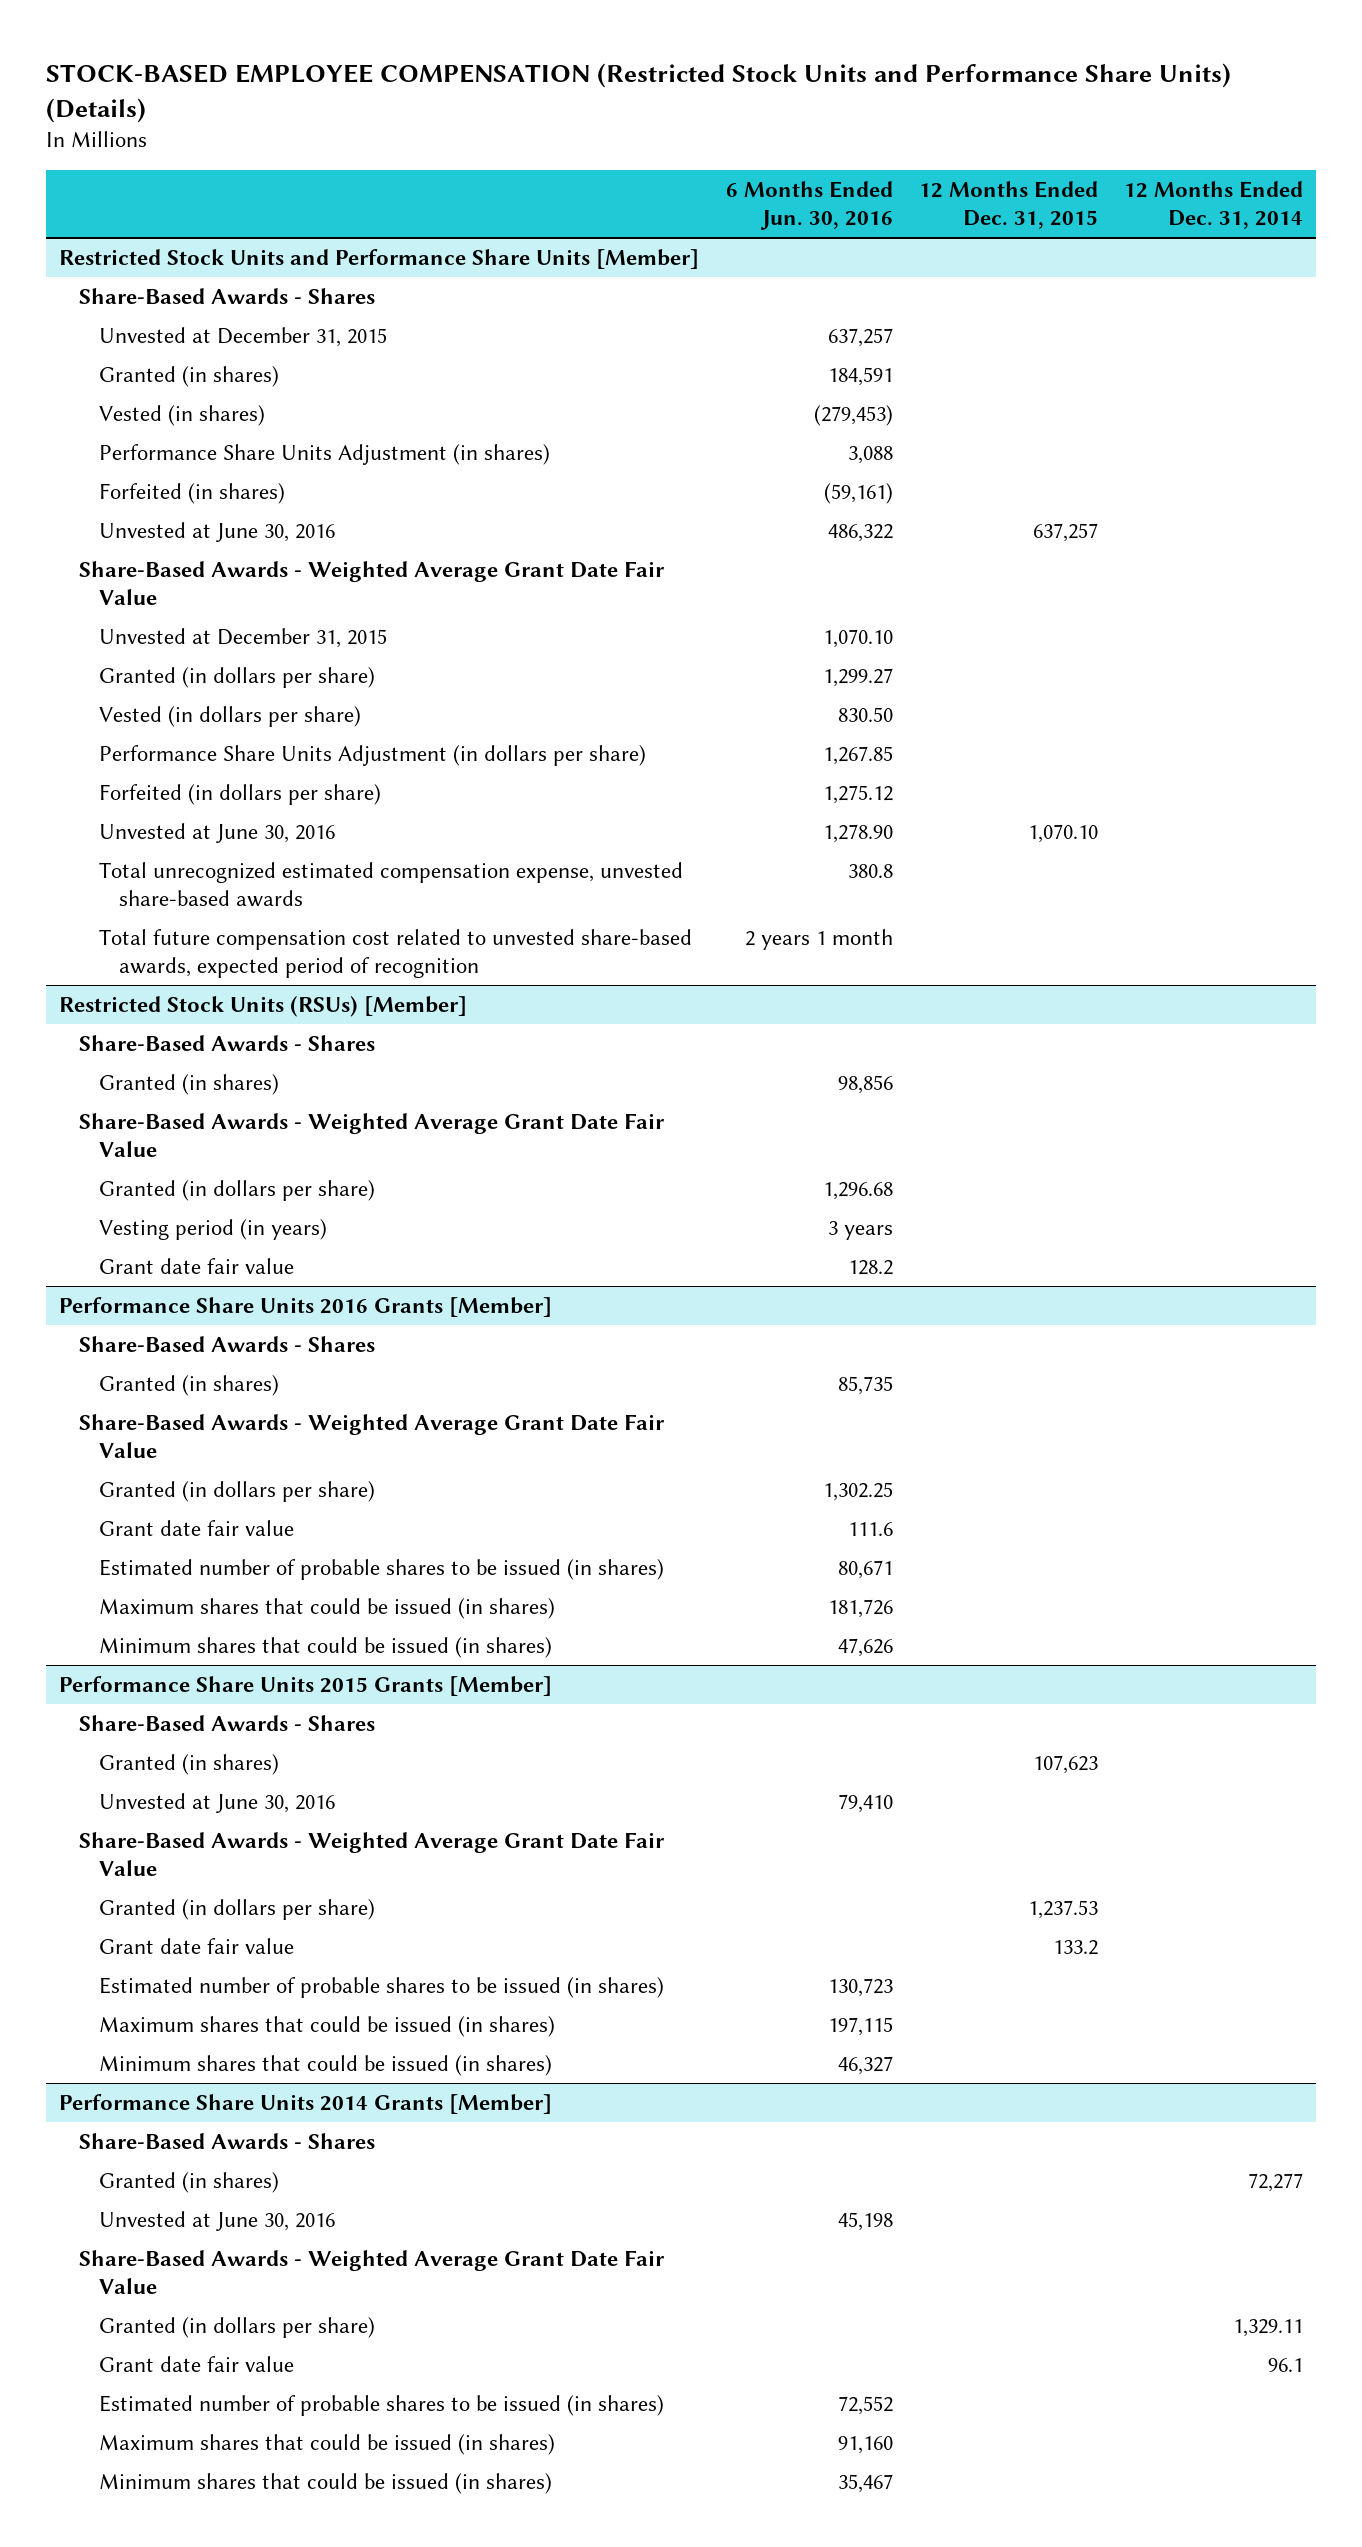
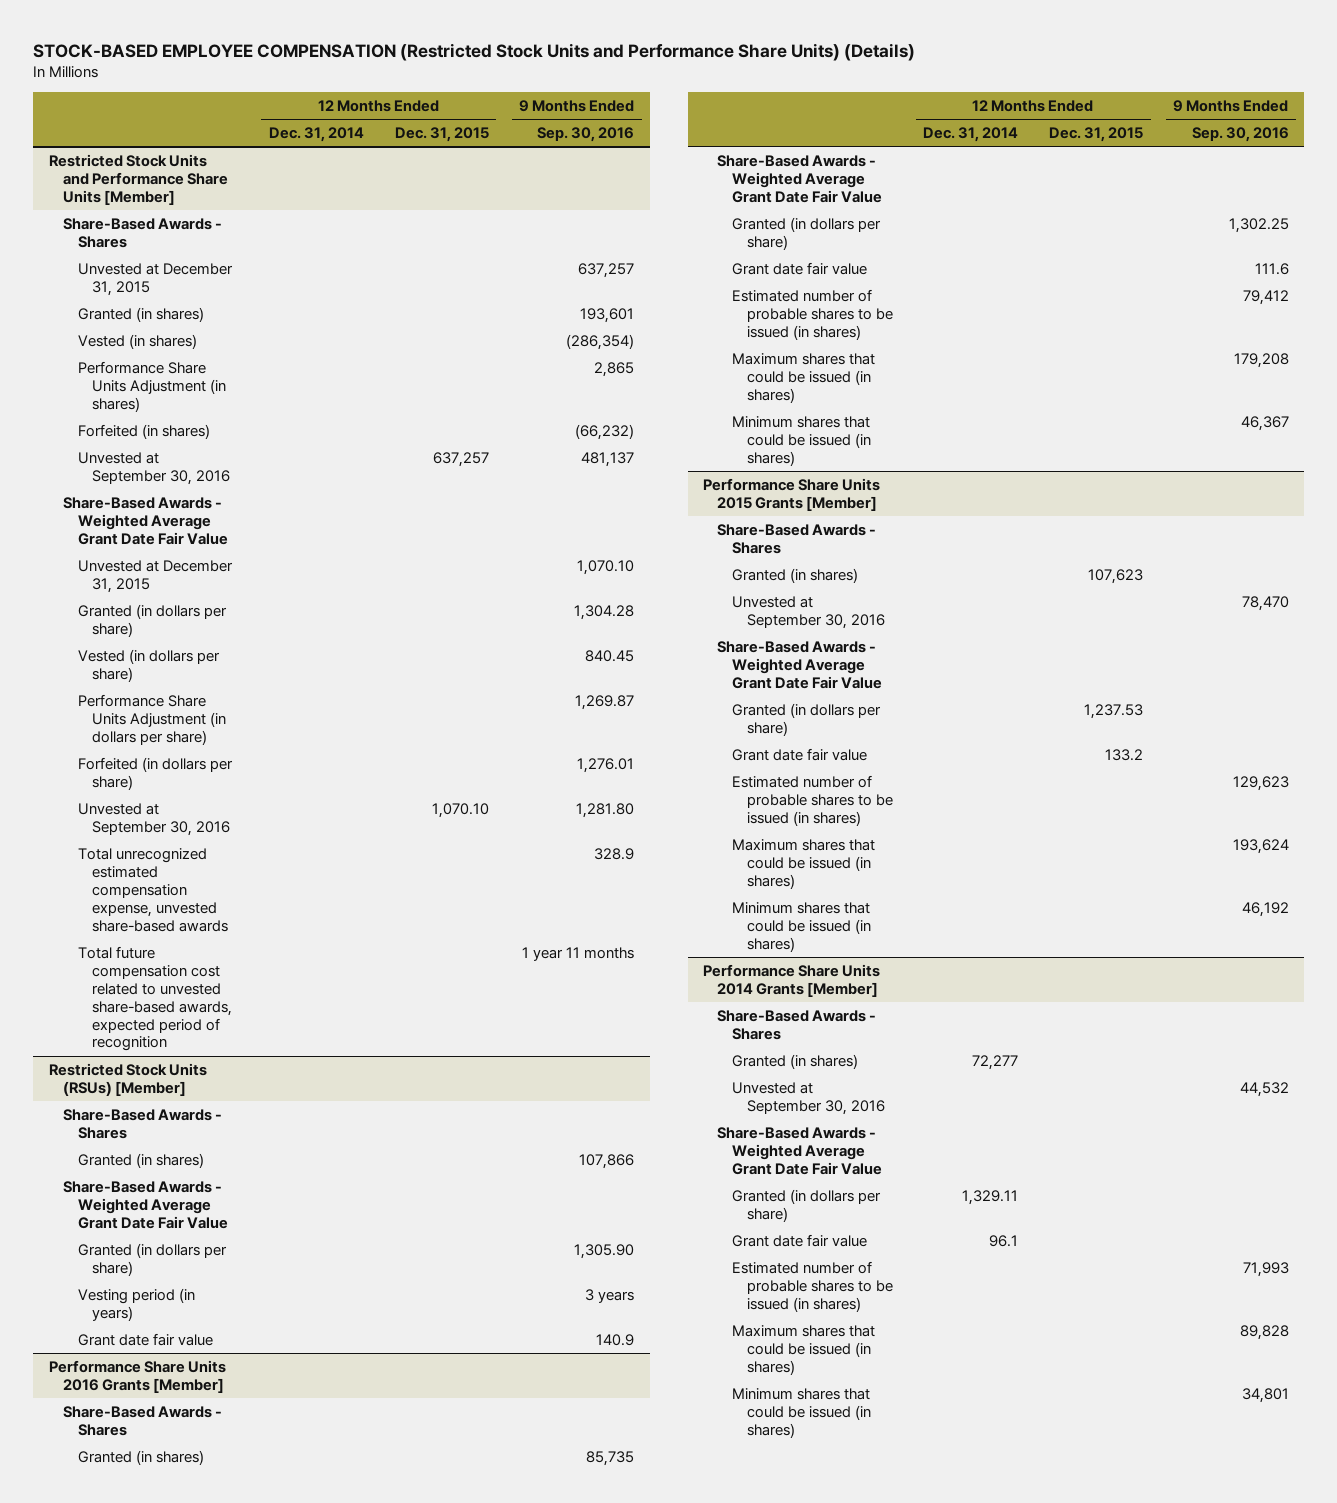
- | 6 Months Ended Jun. 30, 2016 | 12 Months Ended Dec. 31, 2015 | 12 Months Ended Dec. 31, 2014
+ | 12 Months Ended Dec. 31, 2014 | 12 Months Ended Dec. 31, 2015 | 9 Months Ended Sep. 30, 2016
@ Restricted Stock Units and Performance Share Units [Member]
- Unvested at June 30, 2016 | 486,322 | 637,257 |
+ Unvested at September 30, 2016 | | 637,257 | 481,137
- Unvested at June 30, 2016 | 1,278.90 | 1,070.10 |
+ Unvested at September 30, 2016 | | 1,070.10 | 1,281.80
@ Performance Share Units 2015 Grants [Member]
- Unvested at June 30, 2016 | 79,410 | |
+ Unvested at September 30, 2016 | | | 78,470
@ Performance Share Units 2014 Grants [Member]
- Unvested at June 30, 2016 | 45,198 | |
+ Unvested at September 30, 2016 | | | 44,532

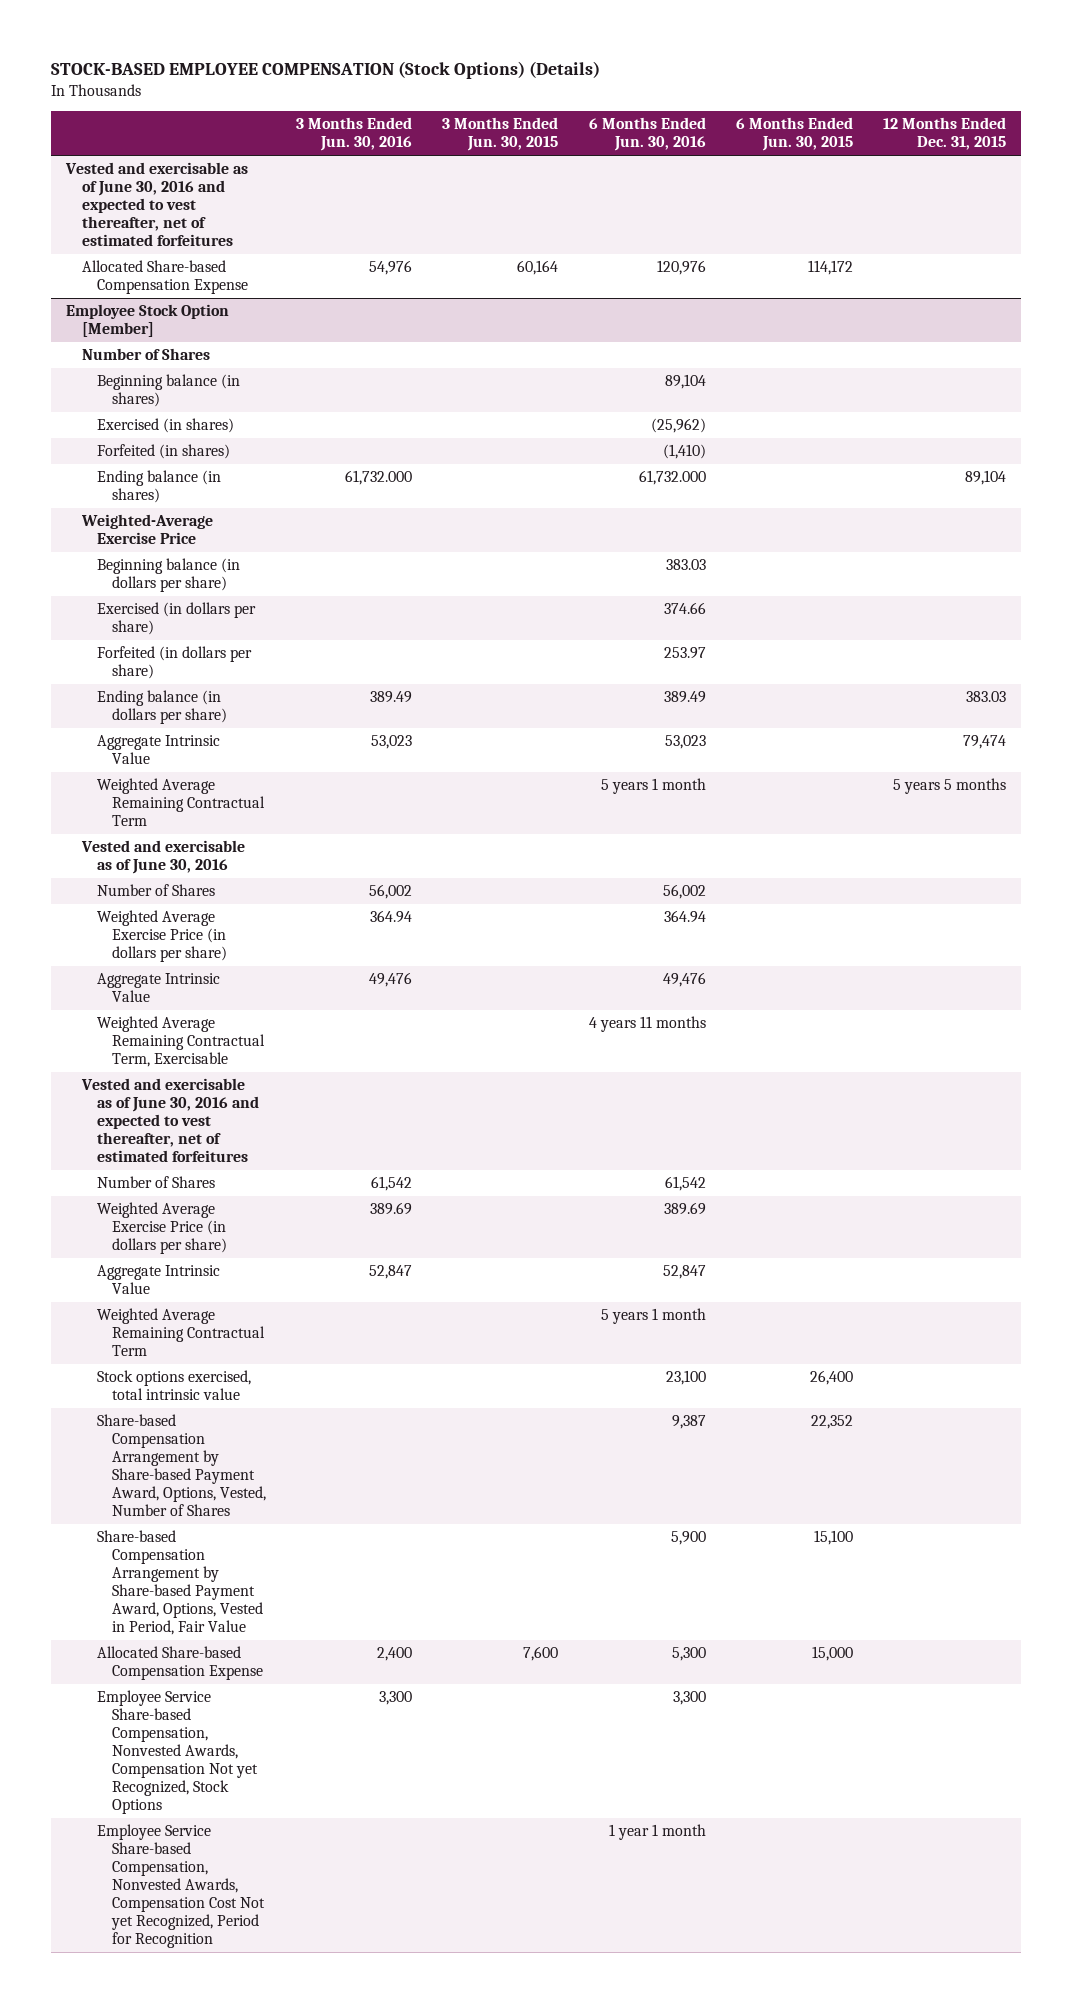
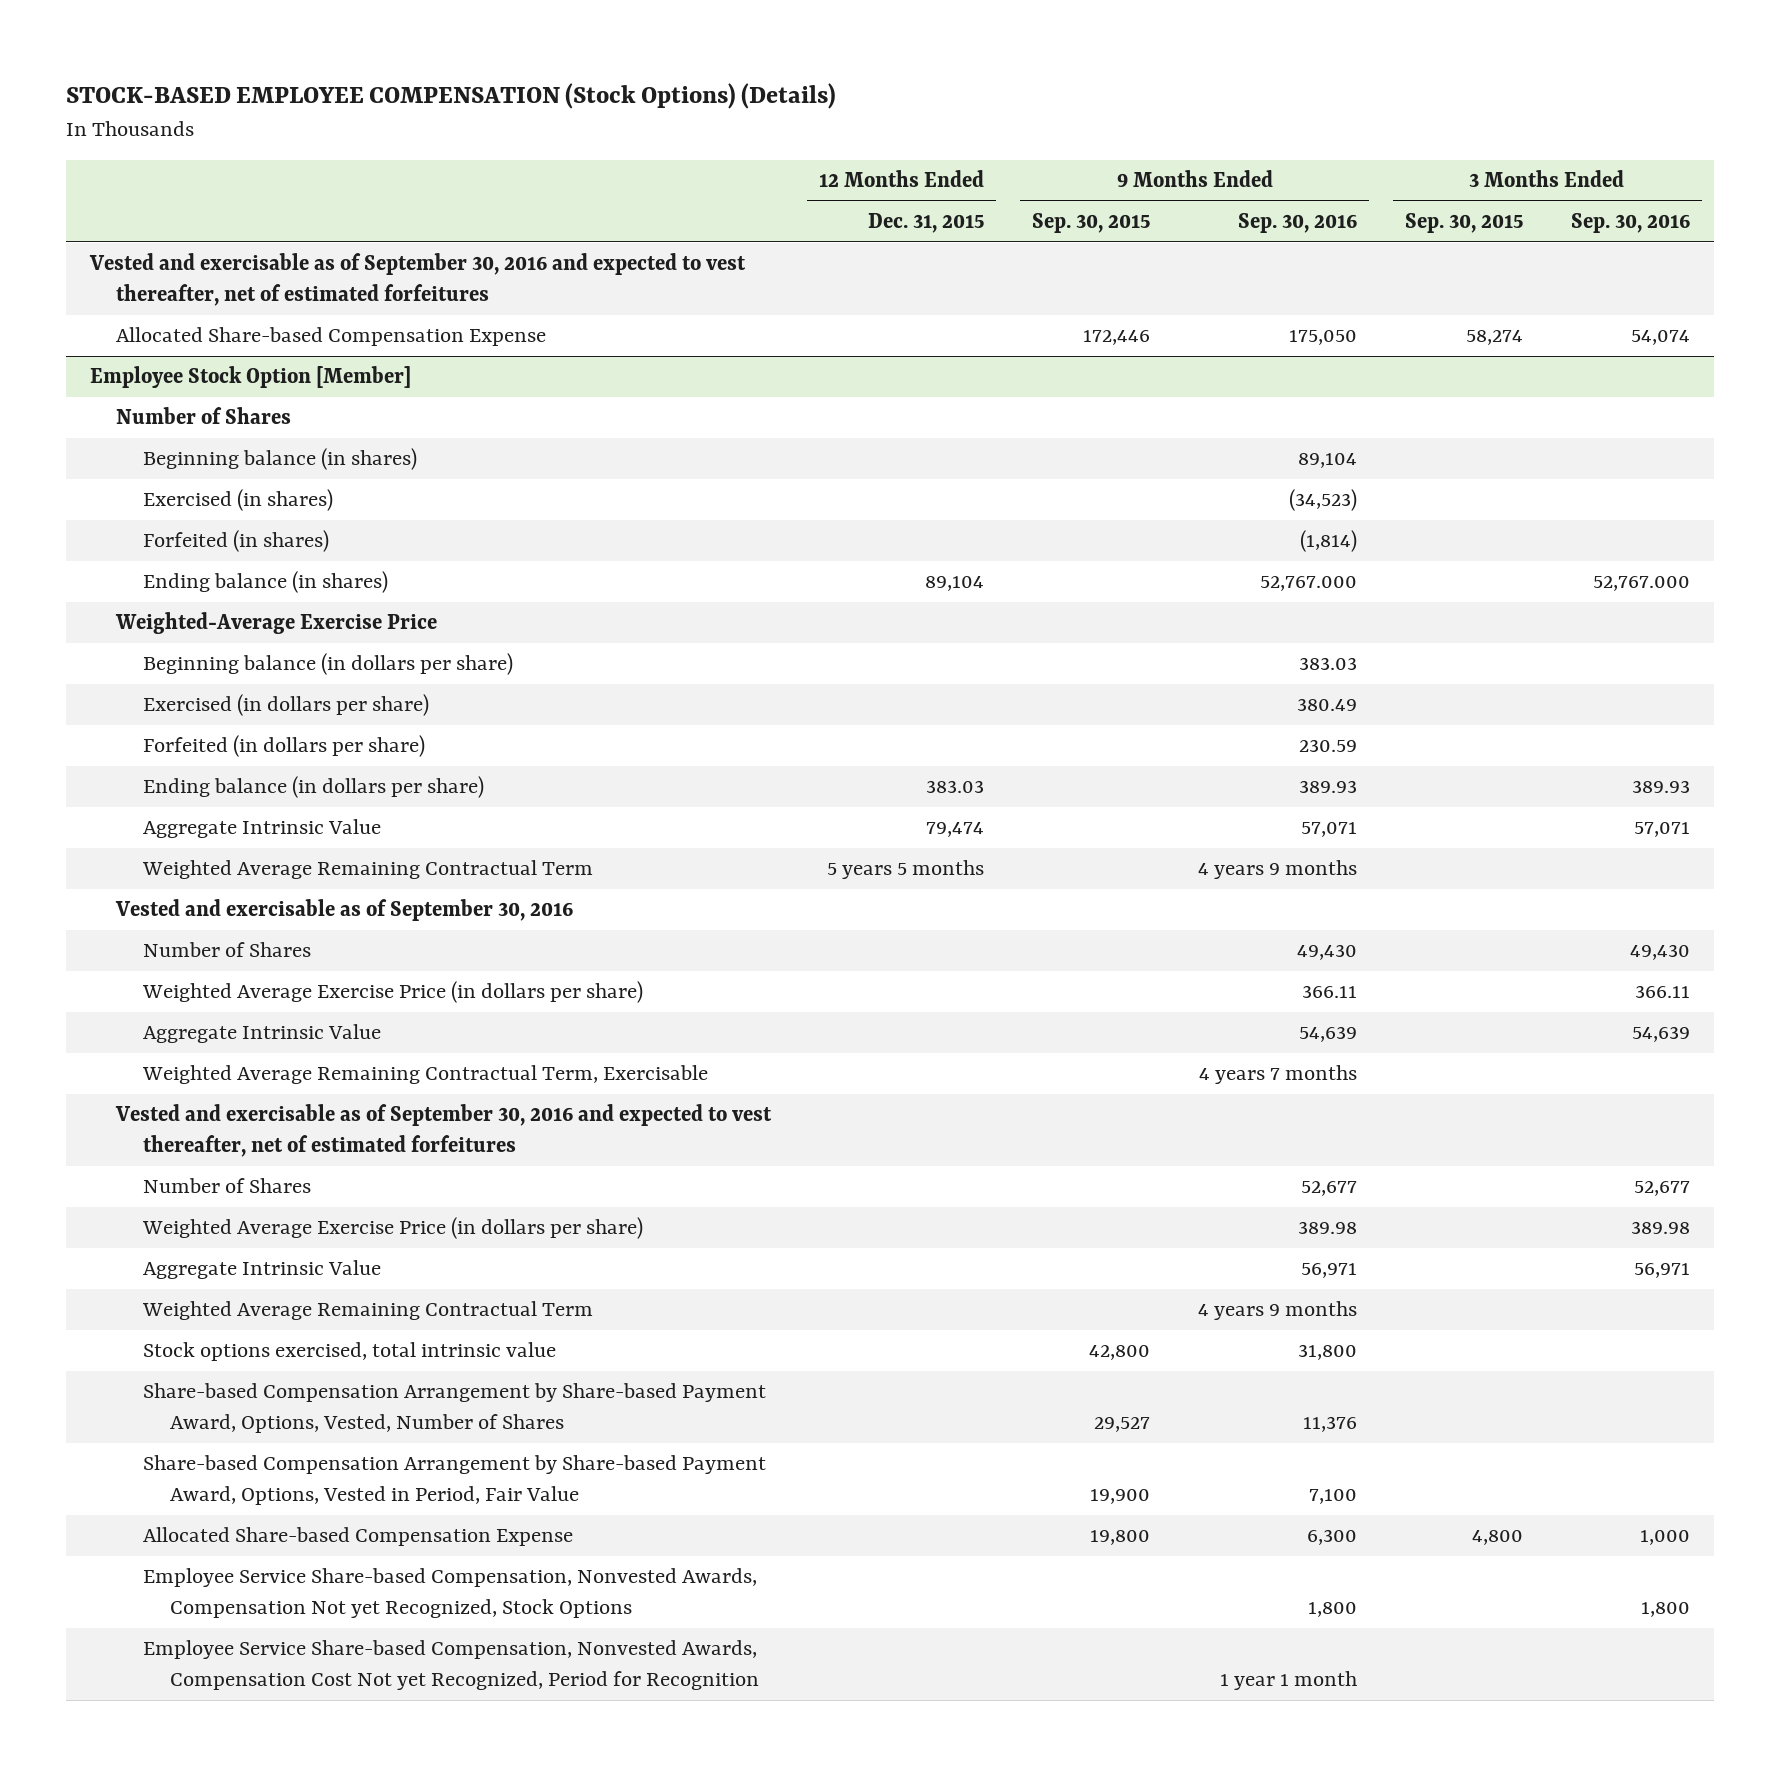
- | 3 Months Ended Jun. 30, 2016 | 3 Months Ended Jun. 30, 2015 | 6 Months Ended Jun. 30, 2016 | 6 Months Ended Jun. 30, 2015 | 12 Months Ended Dec. 31, 2015
+ | 12 Months Ended Dec. 31, 2015 | 9 Months Ended Sep. 30, 2015 | 9 Months Ended Sep. 30, 2016 | 3 Months Ended Sep. 30, 2015 | 3 Months Ended Sep. 30, 2016
- Vested and exercisable as of June 30, 2016 and expected to vest thereafter, net of estimated forfeitures
+ Vested and exercisable as of September 30, 2016 and expected to vest thereafter, net of estimated forfeitures
@ Employee Stock Option [Member]
- Vested and exercisable as of June 30, 2016
+ Vested and exercisable as of September 30, 2016
- Vested and exercisable as of June 30, 2016 and expected to vest thereafter, net of estimated forfeitures
+ Vested and exercisable as of September 30, 2016 and expected to vest thereafter, net of estimated forfeitures

